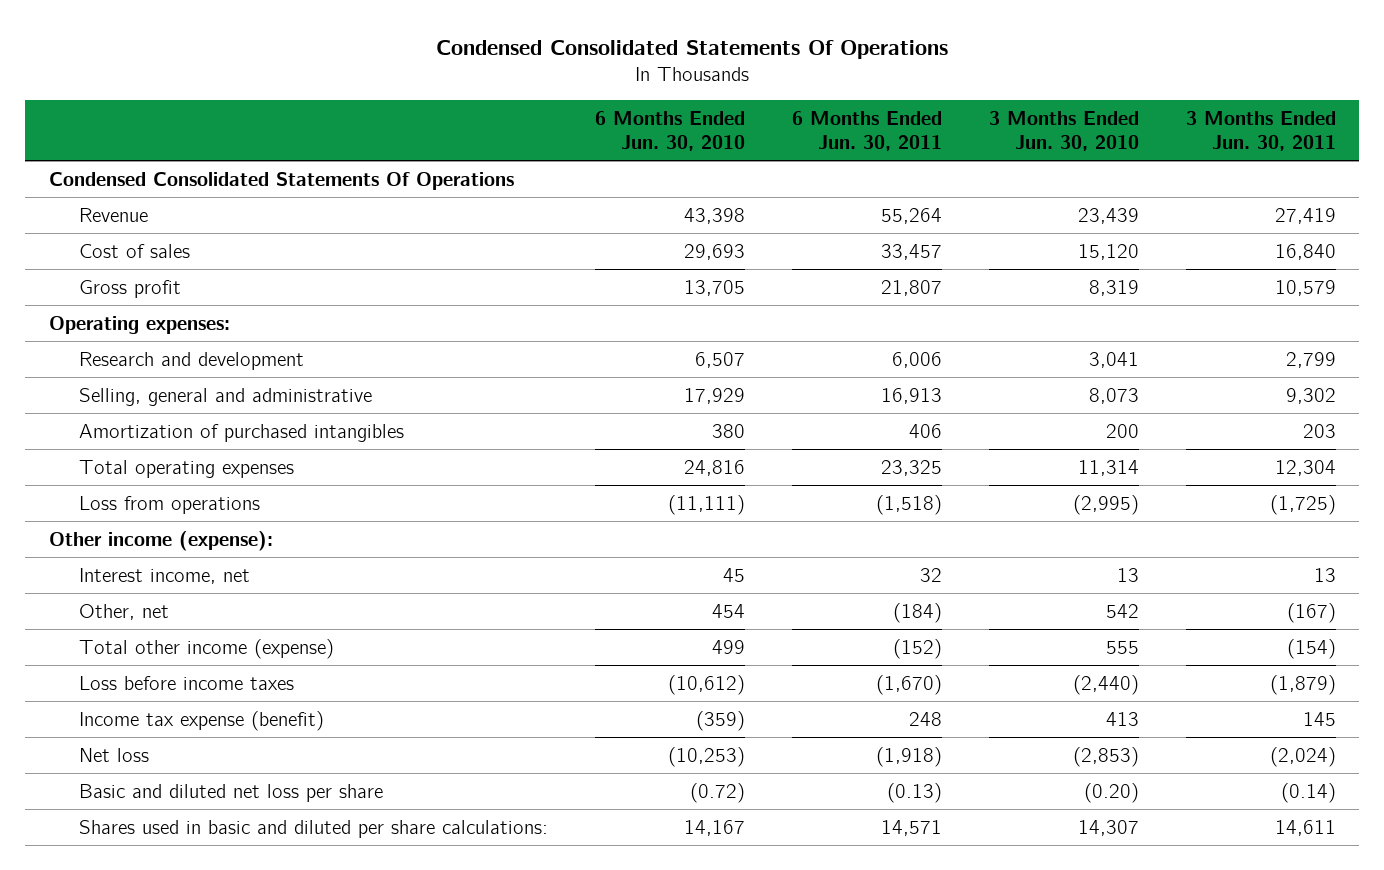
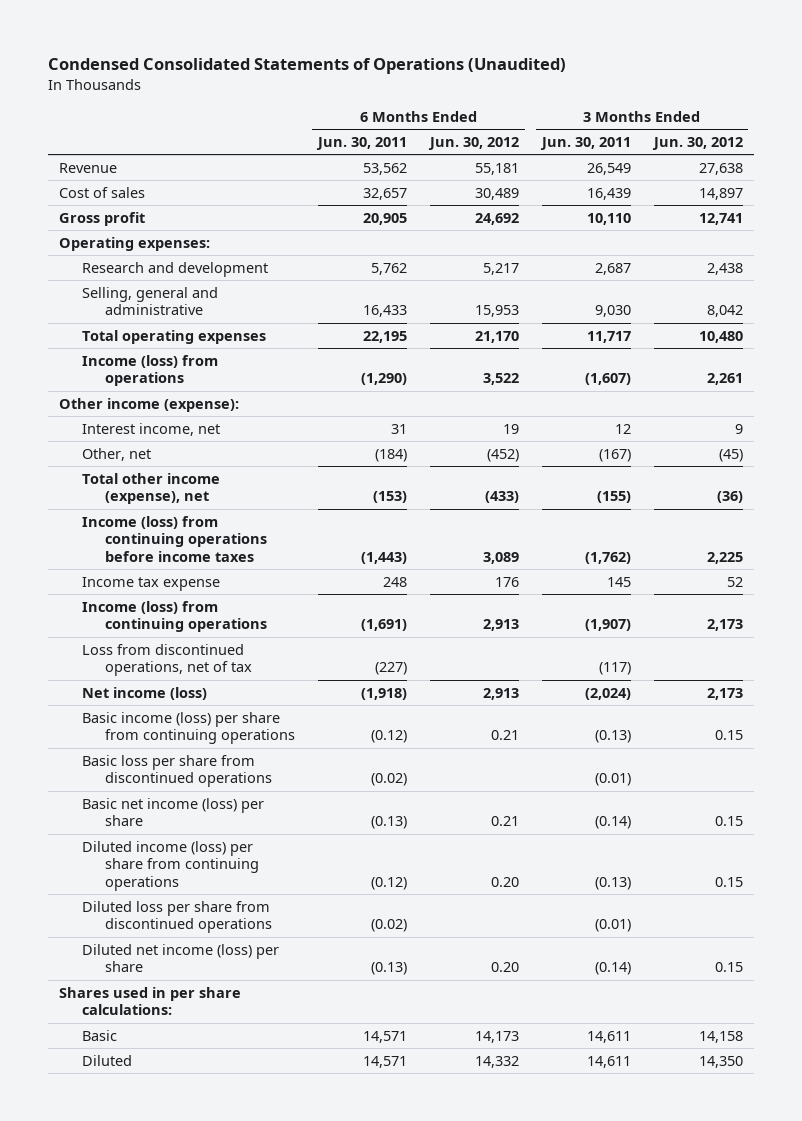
- Condensed Consolidated Statements Of Operations
+ Condensed Consolidated Statements of Operations (Unaudited)
- | 6 Months Ended Jun. 30, 2010 | 6 Months Ended Jun. 30, 2011 | 3 Months Ended Jun. 30, 2010 | 3 Months Ended Jun. 30, 2011
+ | 6 Months Ended Jun. 30, 2011 | 6 Months Ended Jun. 30, 2012 | 3 Months Ended Jun. 30, 2011 | 3 Months Ended Jun. 30, 2012
- Condensed Consolidated Statements Of Operations
- Revenue | 43,398 | 55,264 | 23,439 | 27,419
- Cost of sales | 29,693 | 33,457 | 15,120 | 16,840
- Gross profit | 13,705 | 21,807 | 8,319 | 10,579
+ Revenue | 53,562 | 55,181 | 26,549 | 27,638
+ Cost of sales | 32,657 | 30,489 | 16,439 | 14,897
+ Gross profit | 20,905 | 24,692 | 10,110 | 12,741
- Research and development | 6,507 | 6,006 | 3,041 | 2,799
- Selling, general and administrative | 17,929 | 16,913 | 8,073 | 9,302
- Amortization of purchased intangibles | 380 | 406 | 200 | 203
- Total operating expenses | 24,816 | 23,325 | 11,314 | 12,304
- Loss from operations | (11,111) | (1,518) | (2,995) | (1,725)
+ Research and development | 5,762 | 5,217 | 2,687 | 2,438
+ Selling, general and administrative | 16,433 | 15,953 | 9,030 | 8,042
+ Total operating expenses | 22,195 | 21,170 | 11,717 | 10,480
+ Income (loss) from operations | (1,290) | 3,522 | (1,607) | 2,261
- Interest income, net | 45 | 32 | 13 | 13
+ Interest income, net | 31 | 19 | 12 | 9
- Total other income (expense) | 499 | (152) | 555 | (154)
- Loss before income taxes | (10,612) | (1,670) | (2,440) | (1,879)
- Income tax expense (benefit) | (359) | 248 | 413 | 145
- Net loss | (10,253) | (1,918) | (2,853) | (2,024)
- Basic and diluted net loss per share | (0.72) | (0.13) | (0.20) | (0.14)
- Shares used in basic and diluted per share calculations: | 14,167 | 14,571 | 14,307 | 14,611
+ Total other income (expense), net | (153) | (433) | (155) | (36)
+ Income (loss) from continuing operations before income taxes | (1,443) | 3,089 | (1,762) | 2,225
+ Income tax expense | 248 | 176 | 145 | 52
+ Income (loss) from continuing operations | (1,691) | 2,913 | (1,907) | 2,173
+ Loss from discontinued operations, net of tax | (227) | | (117) |
+ Net income (loss) | (1,918) | 2,913 | (2,024) | 2,173
+ Basic income (loss) per share from continuing operations | (0.12) | 0.21 | (0.13) | 0.15
+ Basic loss per share from discontinued operations | (0.02) | | (0.01) |
+ Basic net income (loss) per share | (0.13) | 0.21 | (0.14) | 0.15
+ Diluted income (loss) per share from continuing operations | (0.12) | 0.20 | (0.13) | 0.15
+ Diluted loss per share from discontinued operations | (0.02) | | (0.01) |
+ Diluted net income (loss) per share | (0.13) | 0.20 | (0.14) | 0.15
+ Shares used in per share calculations:
+ Basic | 14,571 | 14,173 | 14,611 | 14,158
+ Diluted | 14,571 | 14,332 | 14,611 | 14,350

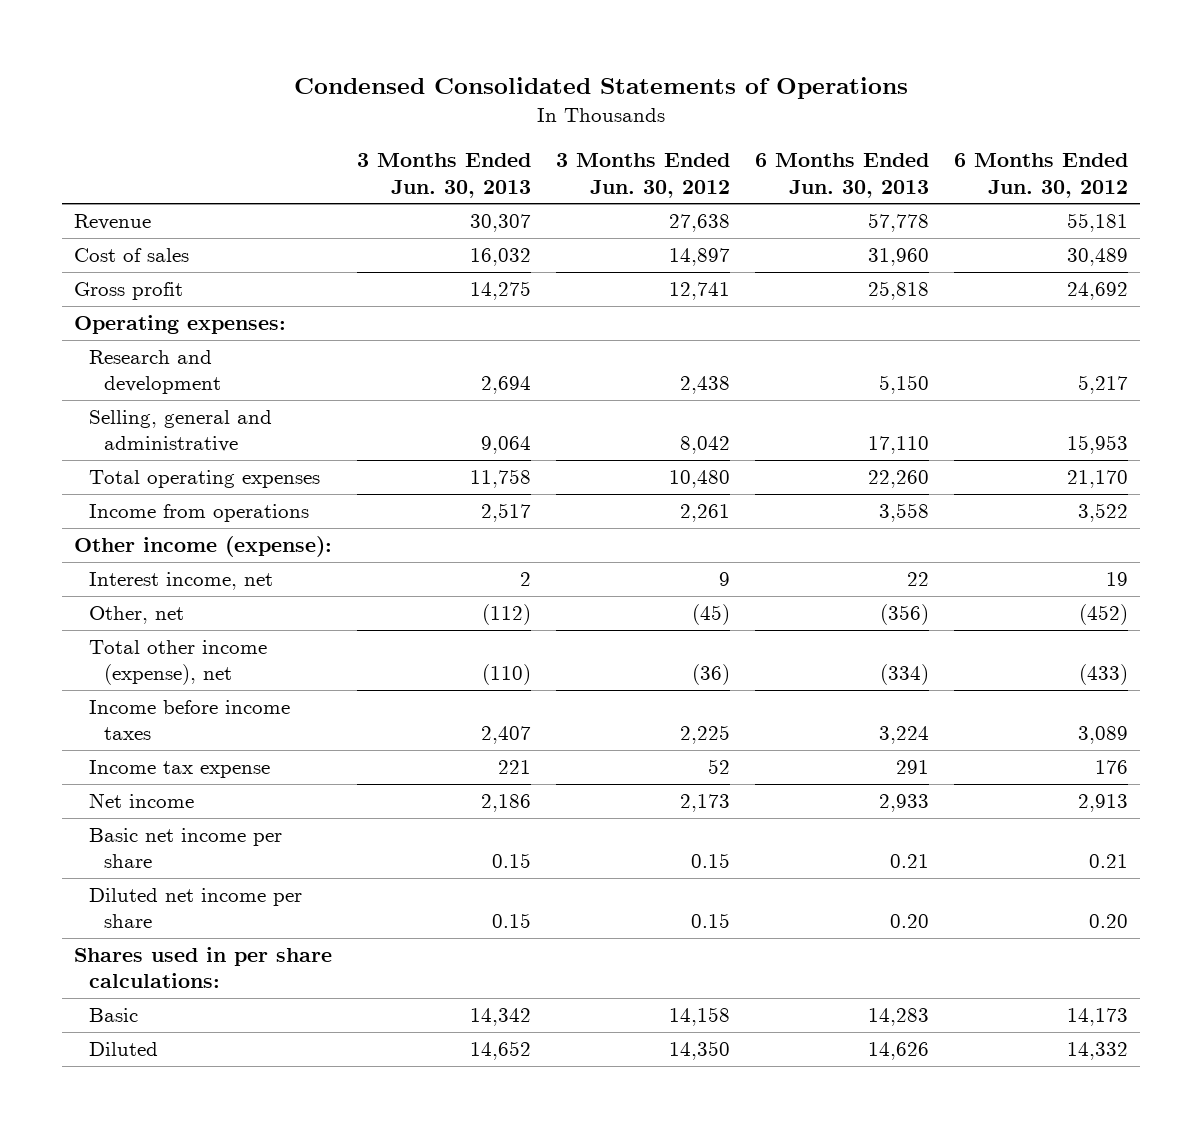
- Condensed Consolidated Statements of Operations (Unaudited)
+ Condensed Consolidated Statements of Operations
- | 6 Months Ended Jun. 30, 2011 | 6 Months Ended Jun. 30, 2012 | 3 Months Ended Jun. 30, 2011 | 3 Months Ended Jun. 30, 2012
+ | 3 Months Ended Jun. 30, 2013 | 3 Months Ended Jun. 30, 2012 | 6 Months Ended Jun. 30, 2013 | 6 Months Ended Jun. 30, 2012
- Income (loss) from operations | (1,290) | 3,522 | (1,607) | 2,261
+ Income from operations | 2,517 | 2,261 | 3,558 | 3,522
- Income (loss) from continuing operations before income taxes | (1,443) | 3,089 | (1,762) | 2,225
+ Income before income taxes | 2,407 | 2,225 | 3,224 | 3,089
- Income (loss) from continuing operations | (1,691) | 2,913 | (1,907) | 2,173
- Loss from discontinued operations, net of tax | (227) | | (117) |
- Net income (loss) | (1,918) | 2,913 | (2,024) | 2,173
- Basic income (loss) per share from continuing operations | (0.12) | 0.21 | (0.13) | 0.15
- Basic loss per share from discontinued operations | (0.02) | | (0.01) |
- Basic net income (loss) per share | (0.13) | 0.21 | (0.14) | 0.15
- Diluted income (loss) per share from continuing operations | (0.12) | 0.20 | (0.13) | 0.15
- Diluted loss per share from discontinued operations | (0.02) | | (0.01) |
- Diluted net income (loss) per share | (0.13) | 0.20 | (0.14) | 0.15
+ Net income | 2,186 | 2,173 | 2,933 | 2,913
+ Basic net income per share | 0.15 | 0.15 | 0.21 | 0.21
+ Diluted net income per share | 0.15 | 0.15 | 0.20 | 0.20

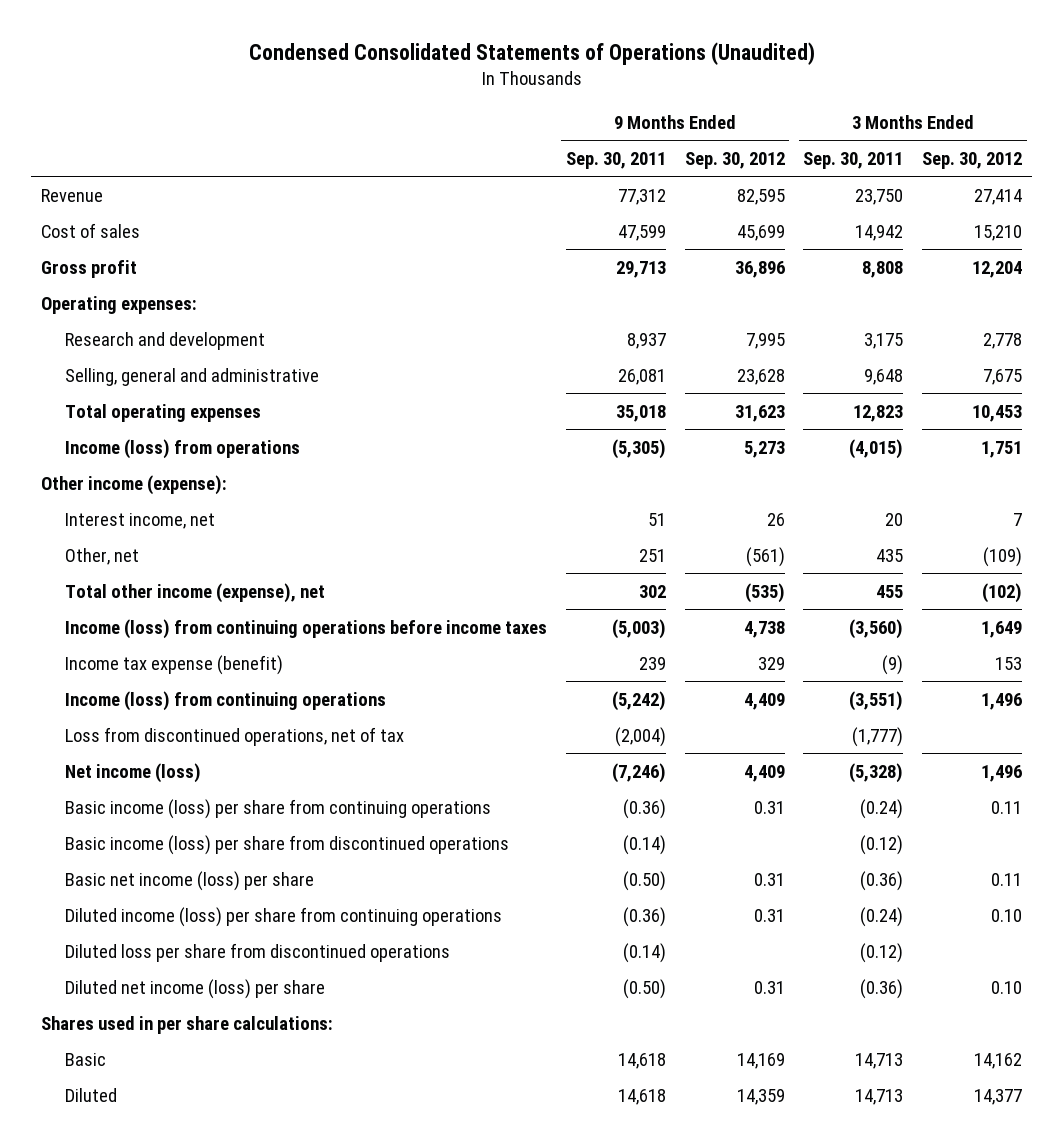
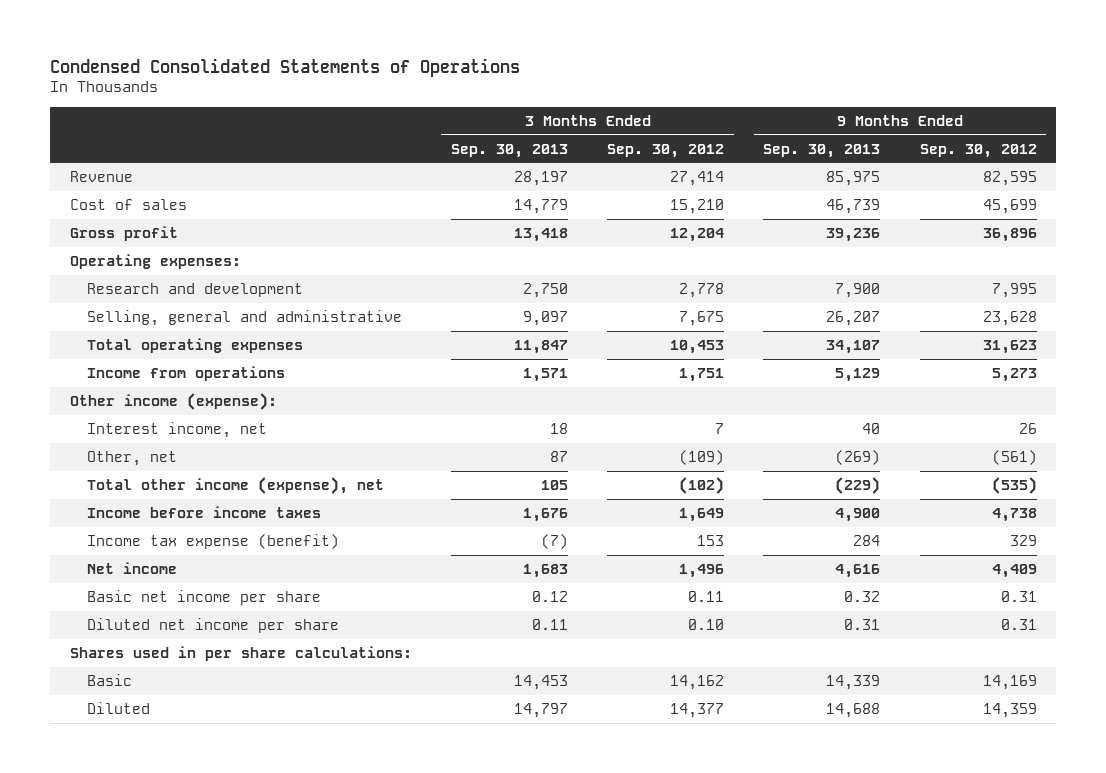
- Condensed Consolidated Statements of Operations (Unaudited)
+ Condensed Consolidated Statements of Operations
- | 9 Months Ended Sep. 30, 2011 | 9 Months Ended Sep. 30, 2012 | 3 Months Ended Sep. 30, 2011 | 3 Months Ended Sep. 30, 2012
+ | 3 Months Ended Sep. 30, 2013 | 3 Months Ended Sep. 30, 2012 | 9 Months Ended Sep. 30, 2013 | 9 Months Ended Sep. 30, 2012
- Income (loss) from operations | (5,305) | 5,273 | (4,015) | 1,751
+ Income from operations | 1,571 | 1,751 | 5,129 | 5,273
- Income (loss) from continuing operations before income taxes | (5,003) | 4,738 | (3,560) | 1,649
+ Income before income taxes | 1,676 | 1,649 | 4,900 | 4,738
- Income (loss) from continuing operations | (5,242) | 4,409 | (3,551) | 1,496
- Loss from discontinued operations, net of tax | (2,004) | | (1,777) |
- Net income (loss) | (7,246) | 4,409 | (5,328) | 1,496
- Basic income (loss) per share from continuing operations | (0.36) | 0.31 | (0.24) | 0.11
- Basic income (loss) per share from discontinued operations | (0.14) | | (0.12) |
- Basic net income (loss) per share | (0.50) | 0.31 | (0.36) | 0.11
- Diluted income (loss) per share from continuing operations | (0.36) | 0.31 | (0.24) | 0.10
- Diluted loss per share from discontinued operations | (0.14) | | (0.12) |
- Diluted net income (loss) per share | (0.50) | 0.31 | (0.36) | 0.10
+ Net income | 1,683 | 1,496 | 4,616 | 4,409
+ Basic net income per share | 0.12 | 0.11 | 0.32 | 0.31
+ Diluted net income per share | 0.11 | 0.10 | 0.31 | 0.31

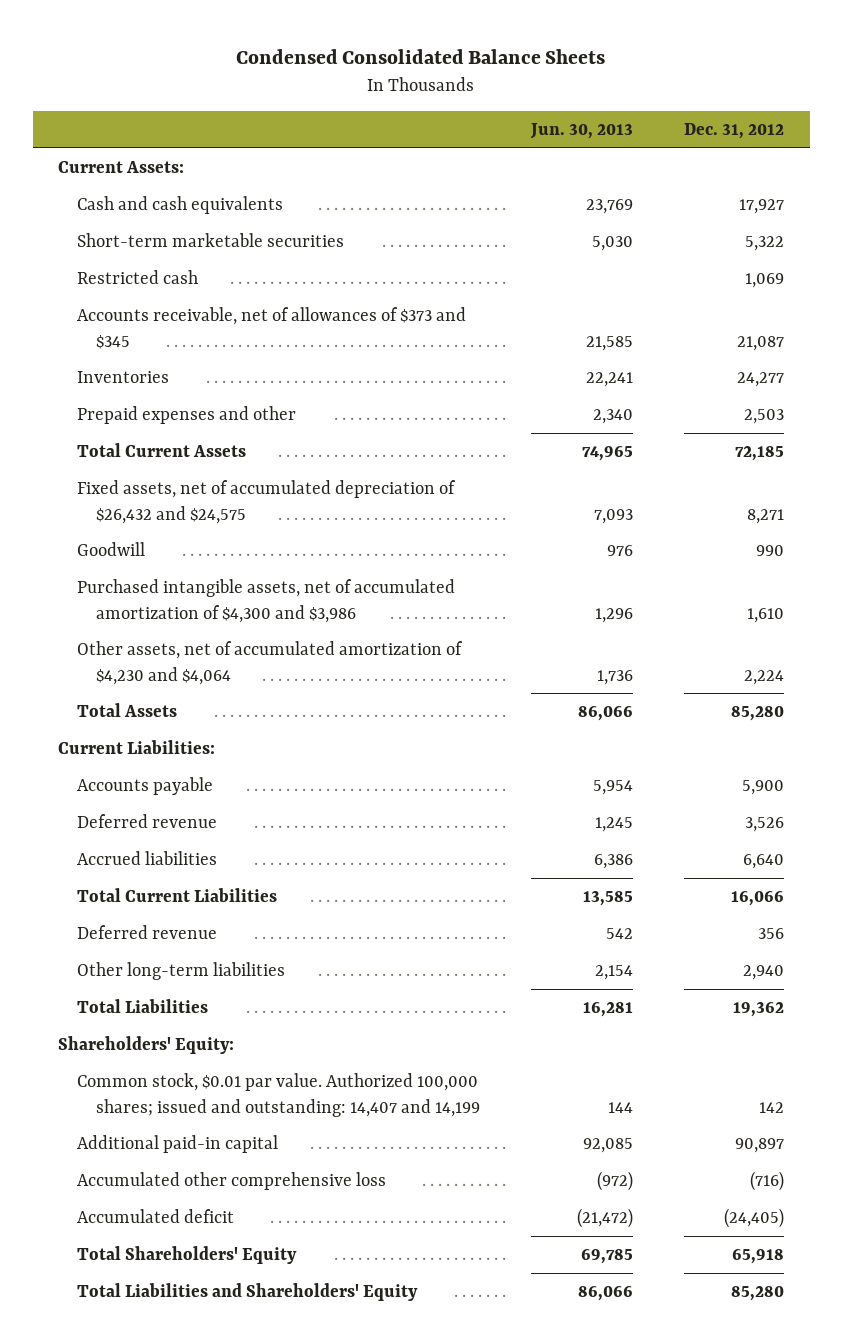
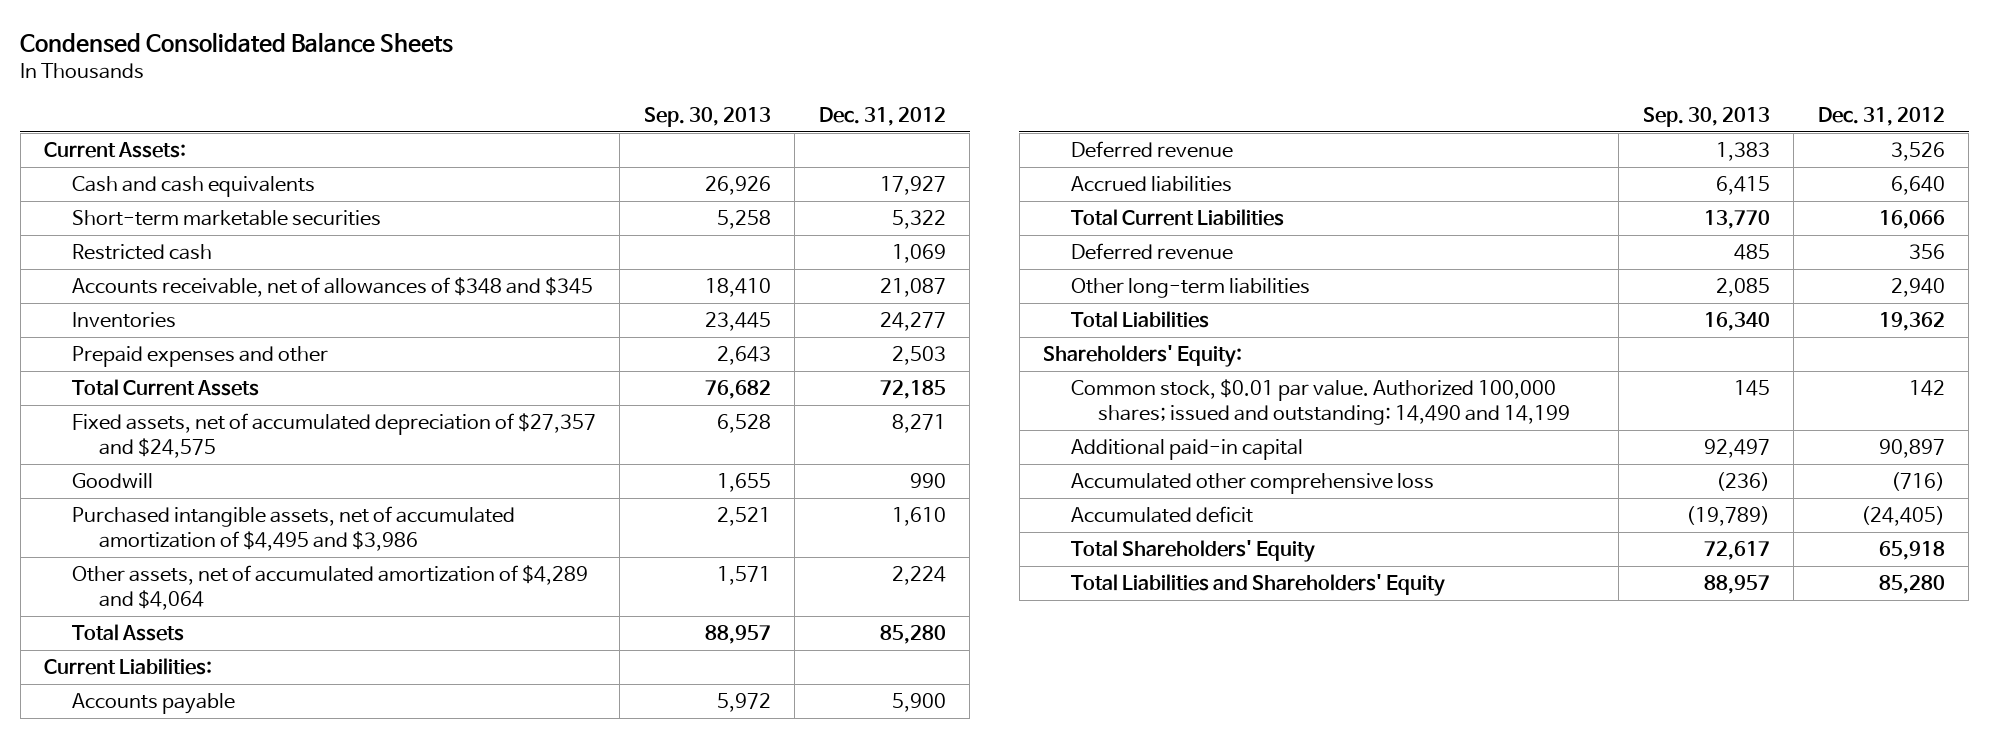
- | Jun. 30, 2013 | Dec. 31, 2012
+ | Sep. 30, 2013 | Dec. 31, 2012
- Accounts receivable, net of allowances of $373 and $345 | 21,585 | 21,087
+ Accounts receivable, net of allowances of $348 and $345 | 18,410 | 21,087
- Fixed assets, net of accumulated depreciation of $26,432 and $24,575 | 7,093 | 8,271
+ Fixed assets, net of accumulated depreciation of $27,357 and $24,575 | 6,528 | 8,271
- Purchased intangible assets, net of accumulated amortization of $4,300 and $3,986 | 1,296 | 1,610
- Other assets, net of accumulated amortization of $4,230 and $4,064 | 1,736 | 2,224
+ Purchased intangible assets, net of accumulated amortization of $4,495 and $3,986 | 2,521 | 1,610
+ Other assets, net of accumulated amortization of $4,289 and $4,064 | 1,571 | 2,224
- Common stock, $0.01 par value. Authorized 100,000 shares; issued and outstanding: 14,407 and 14,199 | 144 | 142
+ Common stock, $0.01 par value. Authorized 100,000 shares; issued and outstanding: 14,490 and 14,199 | 145 | 142

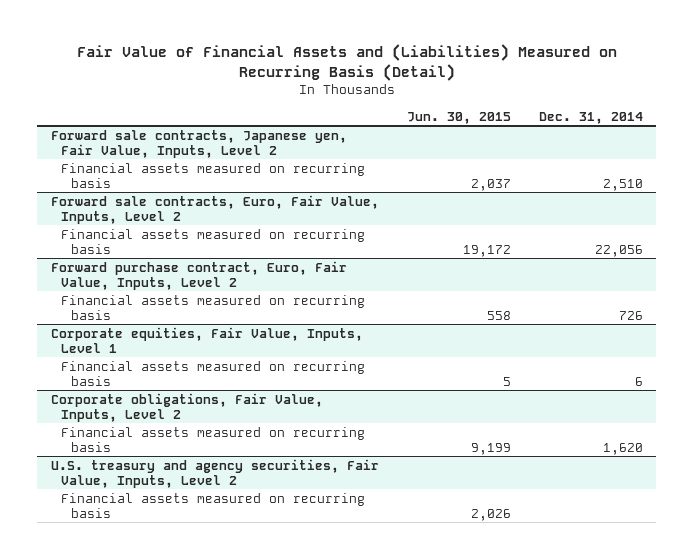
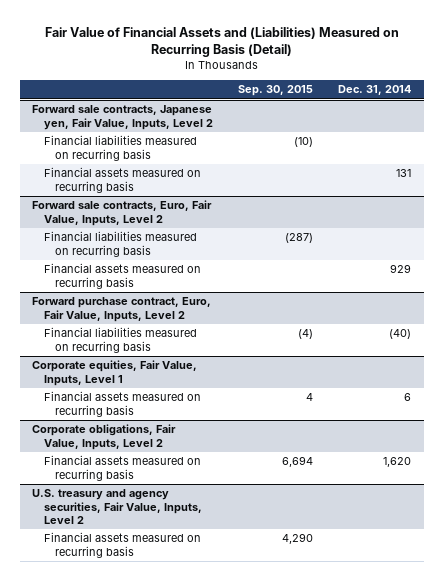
- | Jun. 30, 2015 | Dec. 31, 2014
+ | Sep. 30, 2015 | Dec. 31, 2014
@ Forward sale contracts, Japanese yen, Fair Value, Inputs, Level 2
- Financial assets measured on recurring basis | 2,037 | 2,510
+ Financial liabilities measured on recurring basis | (10) |
+ Financial assets measured on recurring basis | | 131
@ Forward sale contracts, Euro, Fair Value, Inputs, Level 2
- Financial assets measured on recurring basis | 19,172 | 22,056
+ Financial liabilities measured on recurring basis | (287) |
+ Financial assets measured on recurring basis | | 929
@ Forward purchase contract, Euro, Fair Value, Inputs, Level 2
- Financial assets measured on recurring basis | 558 | 726
+ Financial liabilities measured on recurring basis | (4) | (40)

